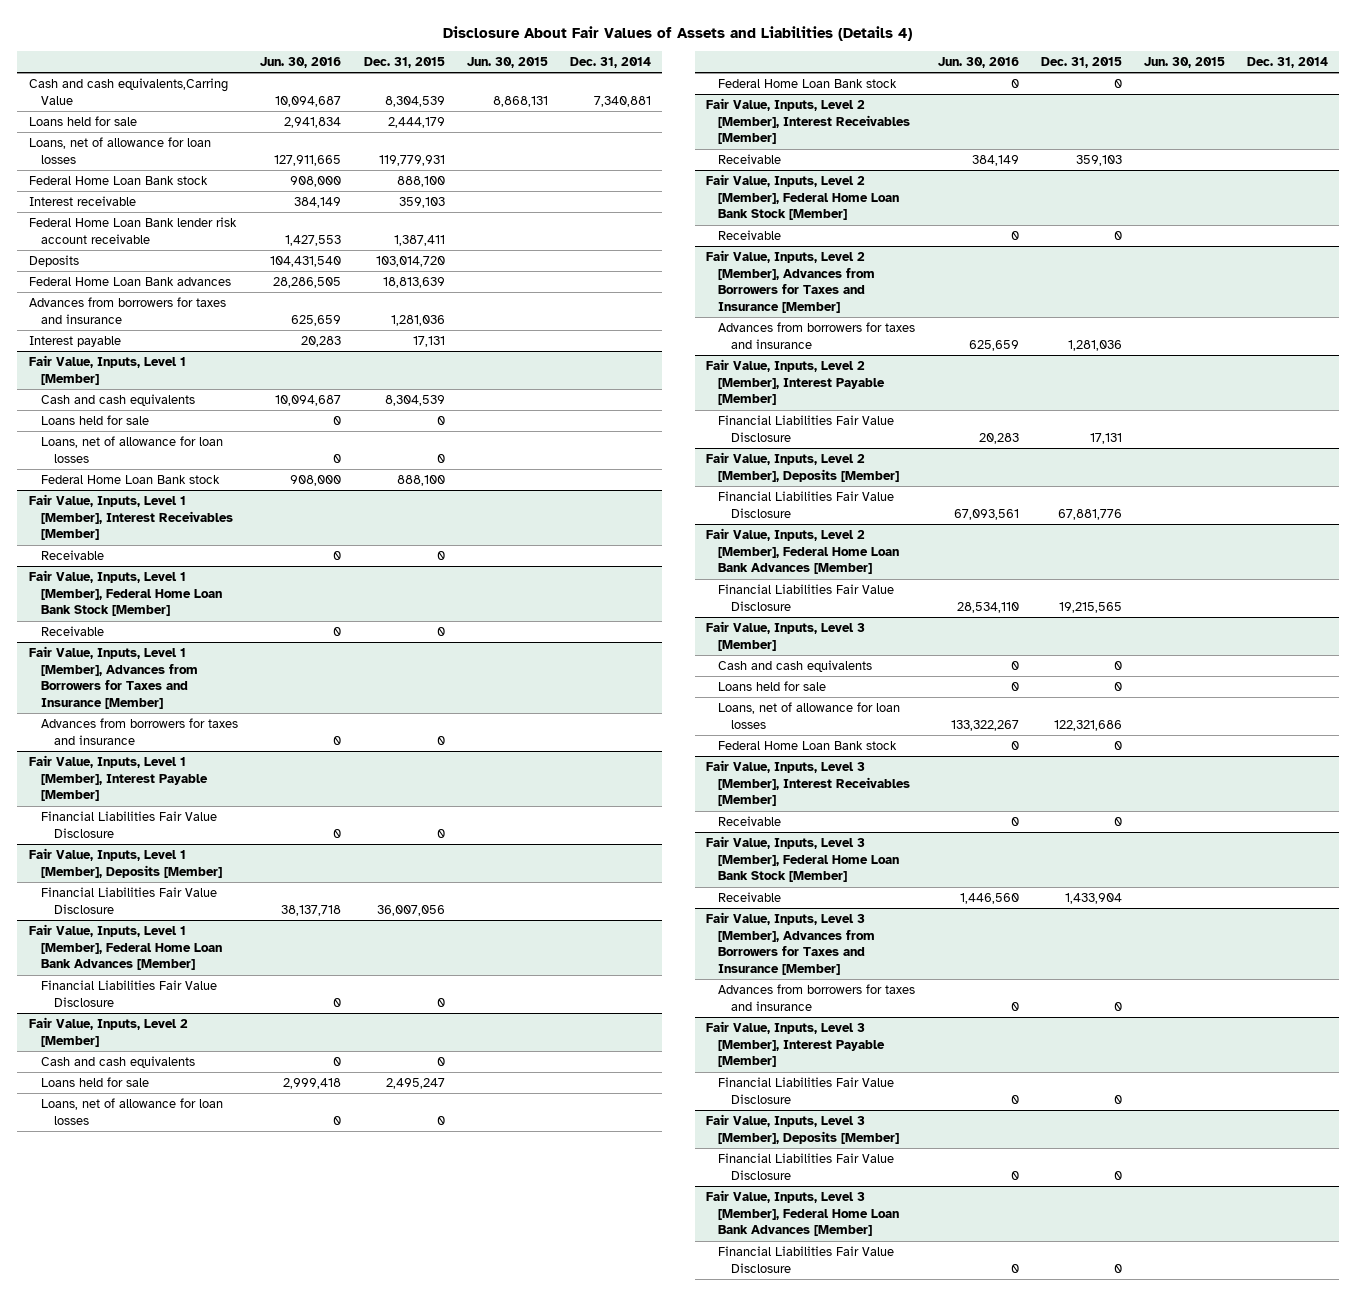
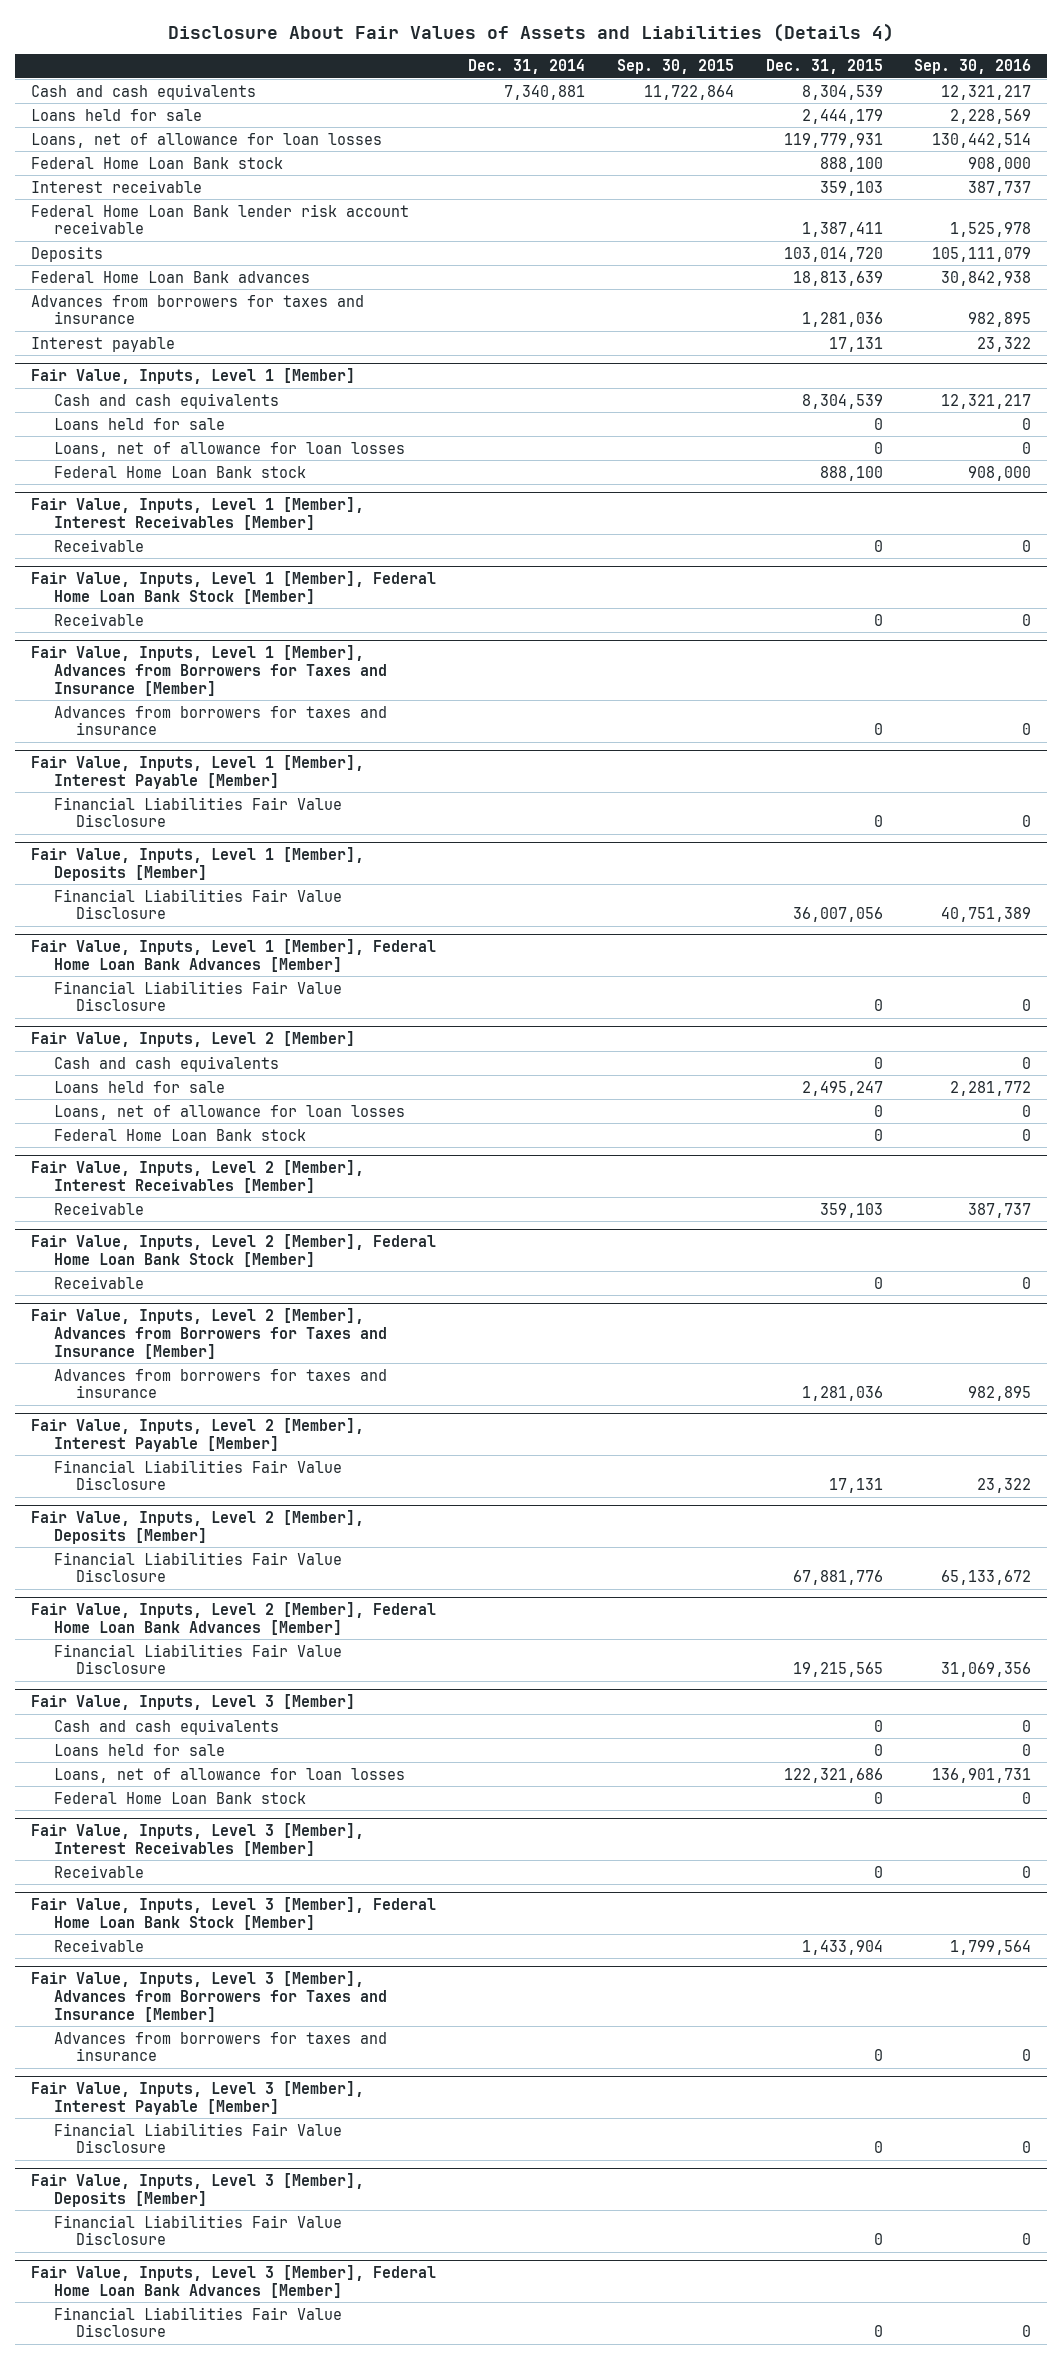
- | Jun. 30, 2016 | Dec. 31, 2015 | Jun. 30, 2015 | Dec. 31, 2014
+ | Dec. 31, 2014 | Sep. 30, 2015 | Dec. 31, 2015 | Sep. 30, 2016
- Cash and cash equivalents,Carring Value | 10,094,687 | 8,304,539 | 8,868,131 | 7,340,881
+ Cash and cash equivalents | 7,340,881 | 11,722,864 | 8,304,539 | 12,321,217

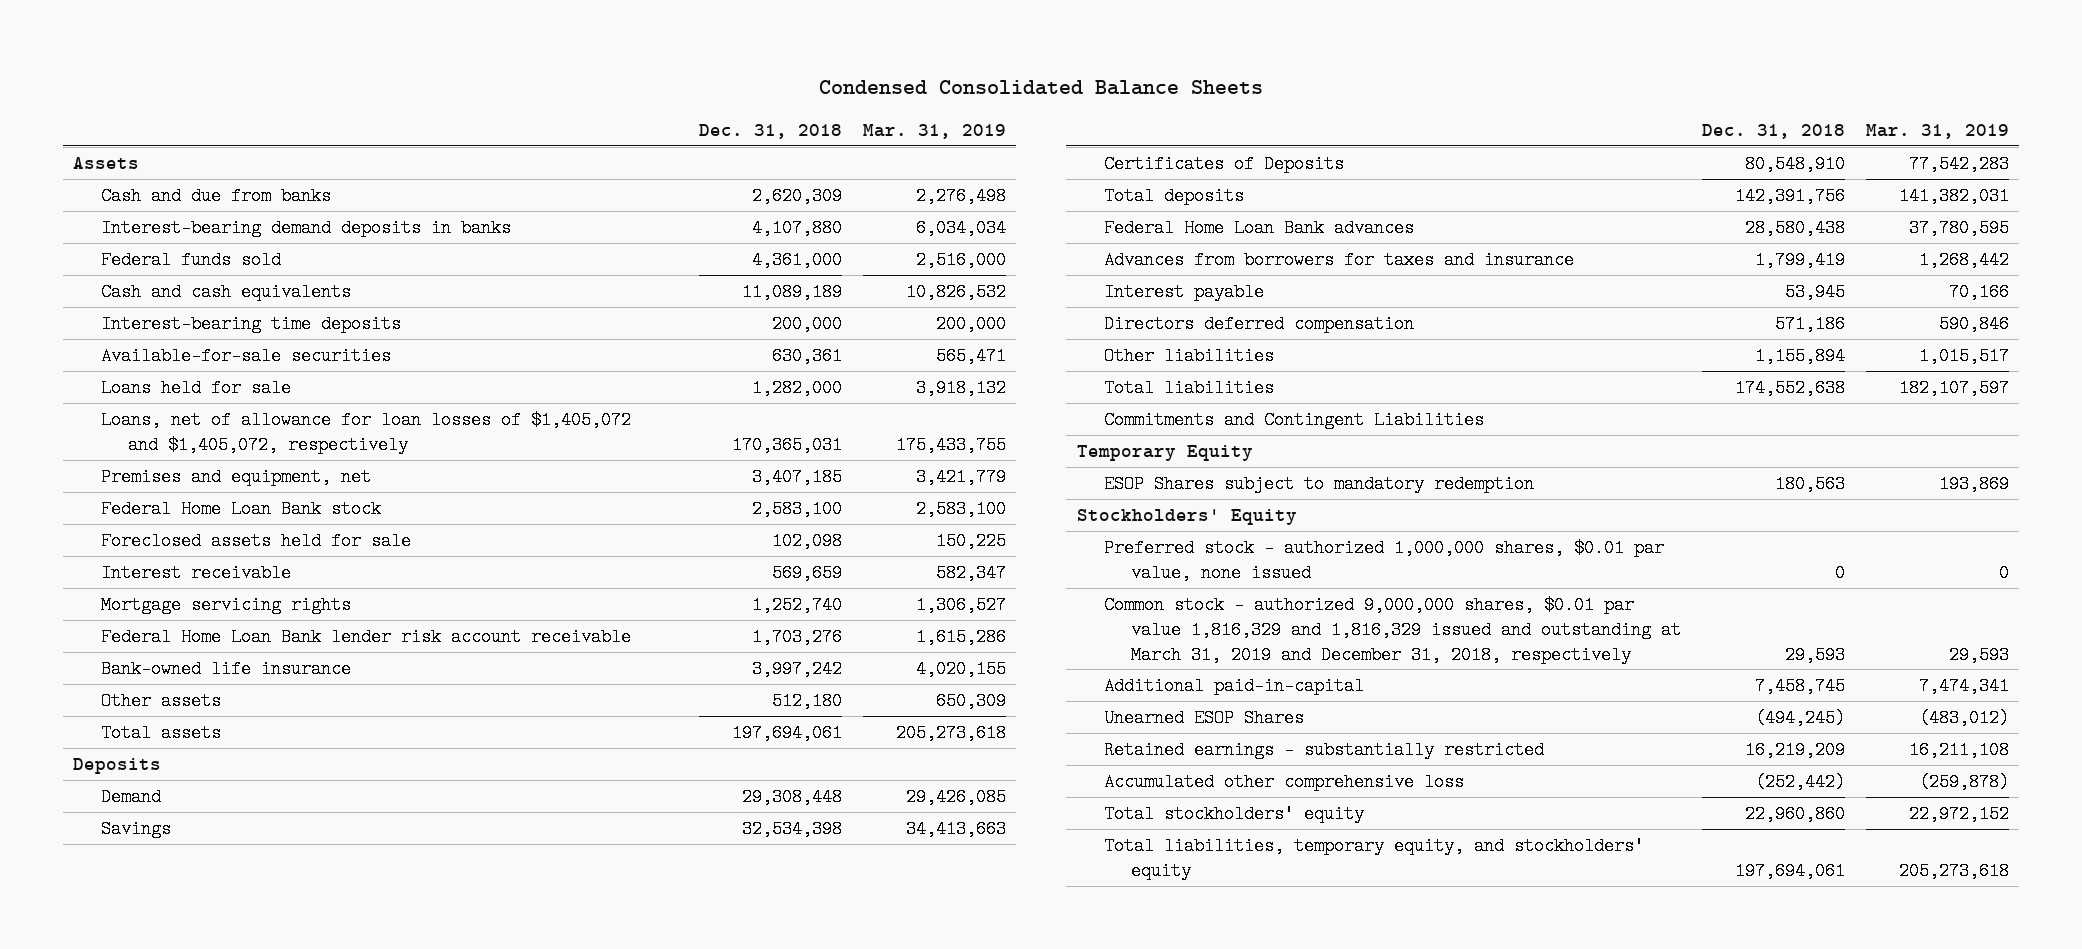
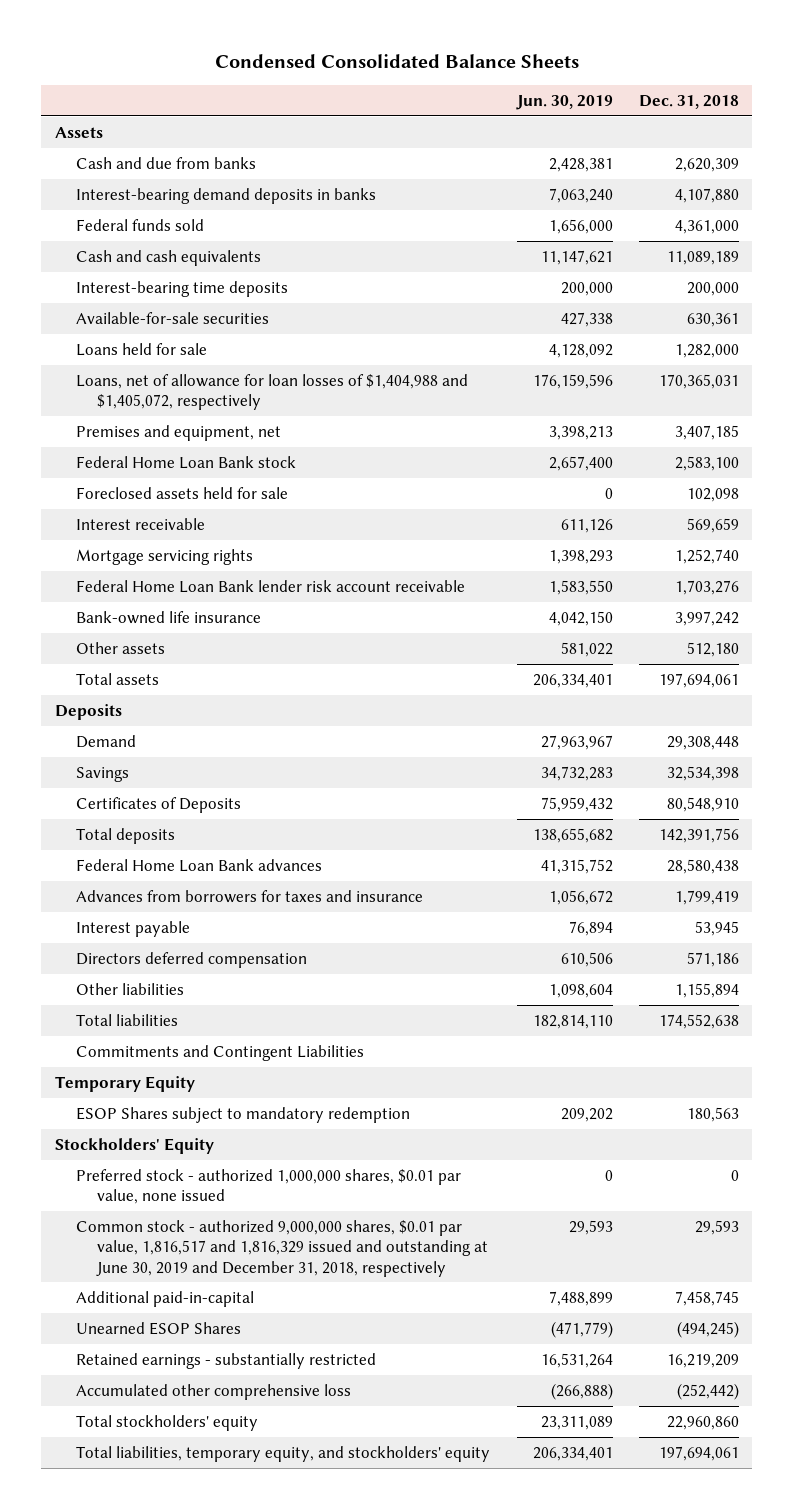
- | Dec. 31, 2018 | Mar. 31, 2019
+ | Jun. 30, 2019 | Dec. 31, 2018
- Loans, net of allowance for loan losses of $1,405,072 and $1,405,072, respectively | 170,365,031 | 175,433,755
+ Loans, net of allowance for loan losses of $1,404,988 and $1,405,072, respectively | 176,159,596 | 170,365,031
- Common stock - authorized 9,000,000 shares, $0.01 par value 1,816,329 and 1,816,329 issued and outstanding at March 31, 2019 and December 31, 2018, respectively | 29,593 | 29,593
+ Common stock - authorized 9,000,000 shares, $0.01 par value, 1,816,517 and 1,816,329 issued and outstanding at June 30, 2019 and December 31, 2018, respectively | 29,593 | 29,593

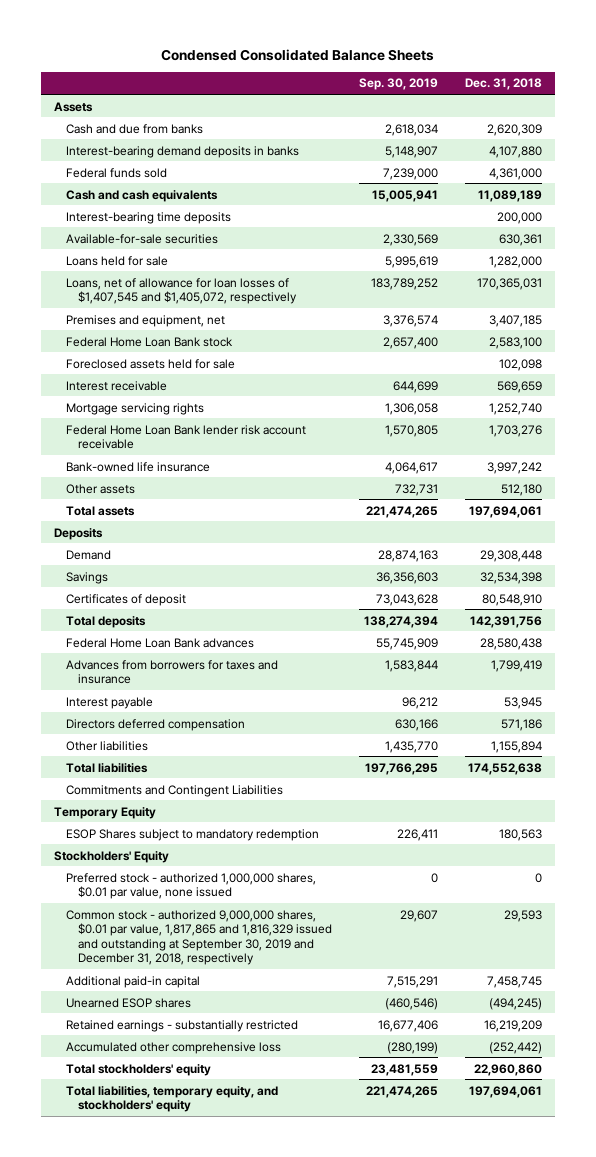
- | Jun. 30, 2019 | Dec. 31, 2018
+ | Sep. 30, 2019 | Dec. 31, 2018
- Loans, net of allowance for loan losses of $1,404,988 and $1,405,072, respectively | 176,159,596 | 170,365,031
+ Loans, net of allowance for loan losses of $1,407,545 and $1,405,072, respectively | 183,789,252 | 170,365,031
- Certificates of Deposits | 75,959,432 | 80,548,910
+ Certificates of deposit | 73,043,628 | 80,548,910
- Common stock - authorized 9,000,000 shares, $0.01 par value, 1,816,517 and 1,816,329 issued and outstanding at June 30, 2019 and December 31, 2018, respectively | 29,593 | 29,593
- Additional paid-in-capital | 7,488,899 | 7,458,745
- Unearned ESOP Shares | (471,779) | (494,245)
+ Common stock - authorized 9,000,000 shares, $0.01 par value, 1,817,865 and 1,816,329 issued and outstanding at September 30, 2019 and December 31, 2018, respectively | 29,607 | 29,593
+ Additional paid-in capital | 7,515,291 | 7,458,745
+ Unearned ESOP shares | (460,546) | (494,245)

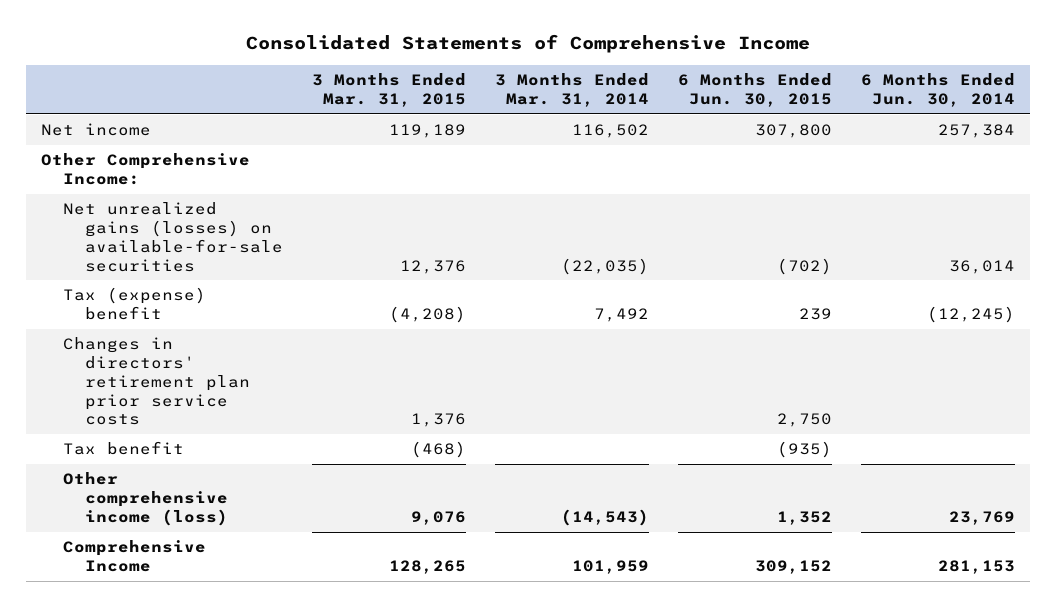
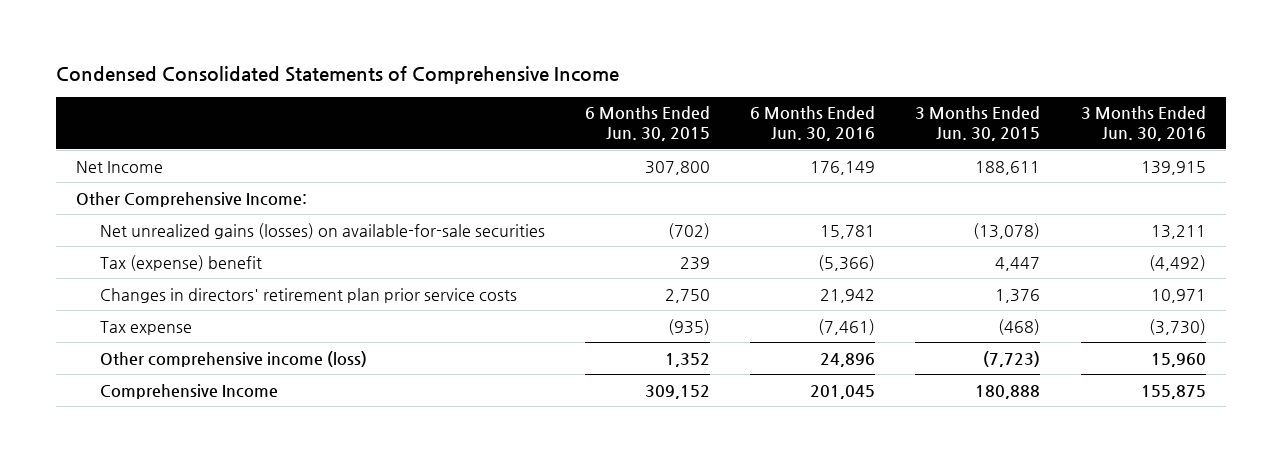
- Consolidated Statements of Comprehensive Income
+ Condensed Consolidated Statements of Comprehensive Income
- | 3 Months Ended Mar. 31, 2015 | 3 Months Ended Mar. 31, 2014 | 6 Months Ended Jun. 30, 2015 | 6 Months Ended Jun. 30, 2014
+ | 6 Months Ended Jun. 30, 2015 | 6 Months Ended Jun. 30, 2016 | 3 Months Ended Jun. 30, 2015 | 3 Months Ended Jun. 30, 2016
- Net income | 119,189 | 116,502 | 307,800 | 257,384
+ Net Income | 307,800 | 176,149 | 188,611 | 139,915
- Tax benefit | (468) | | (935) |
+ Tax expense | (935) | (7,461) | (468) | (3,730)

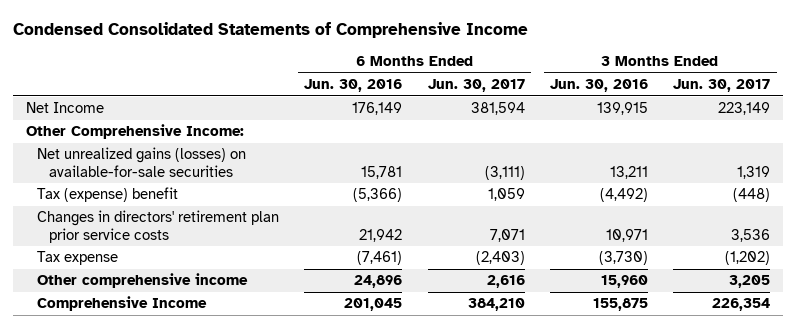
- | 6 Months Ended Jun. 30, 2015 | 6 Months Ended Jun. 30, 2016 | 3 Months Ended Jun. 30, 2015 | 3 Months Ended Jun. 30, 2016
+ | 6 Months Ended Jun. 30, 2016 | 6 Months Ended Jun. 30, 2017 | 3 Months Ended Jun. 30, 2016 | 3 Months Ended Jun. 30, 2017
- Other comprehensive income (loss) | 1,352 | 24,896 | (7,723) | 15,960
+ Other comprehensive income | 24,896 | 2,616 | 15,960 | 3,205

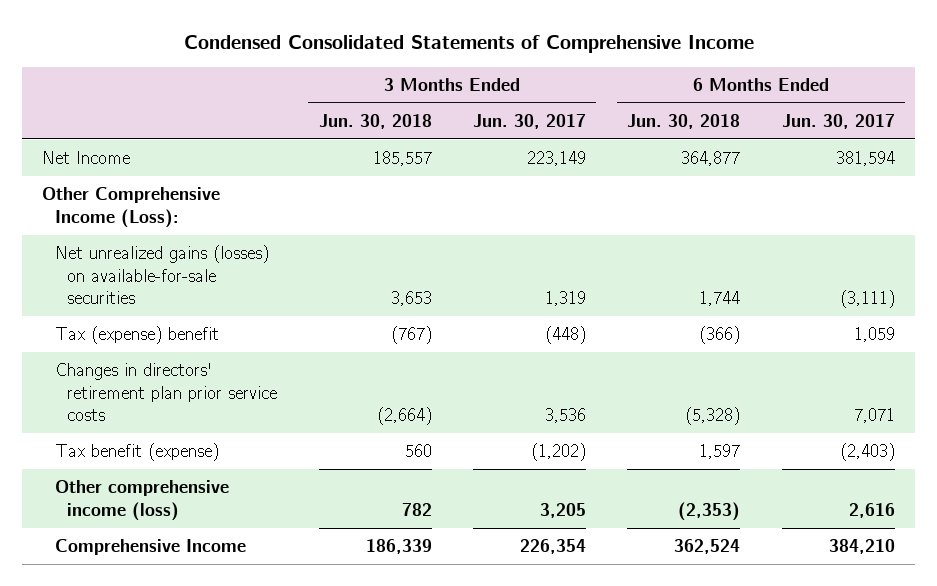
- | 6 Months Ended Jun. 30, 2016 | 6 Months Ended Jun. 30, 2017 | 3 Months Ended Jun. 30, 2016 | 3 Months Ended Jun. 30, 2017
+ | 3 Months Ended Jun. 30, 2018 | 3 Months Ended Jun. 30, 2017 | 6 Months Ended Jun. 30, 2018 | 6 Months Ended Jun. 30, 2017
- Other Comprehensive Income:
+ Other Comprehensive Income (Loss):
- Tax expense | (7,461) | (2,403) | (3,730) | (1,202)
- Other comprehensive income | 24,896 | 2,616 | 15,960 | 3,205
+ Tax benefit (expense) | 560 | (1,202) | 1,597 | (2,403)
+ Other comprehensive income (loss) | 782 | 3,205 | (2,353) | 2,616

